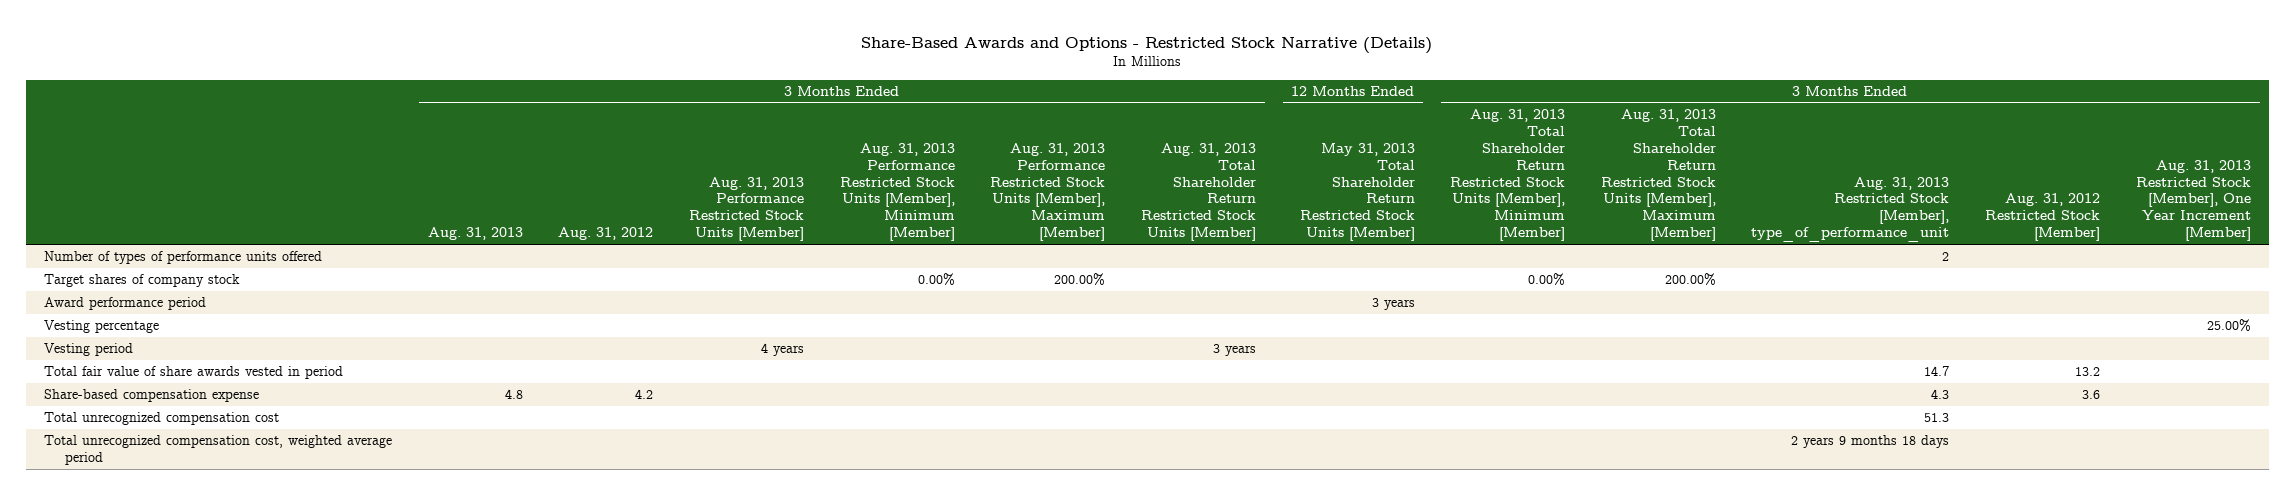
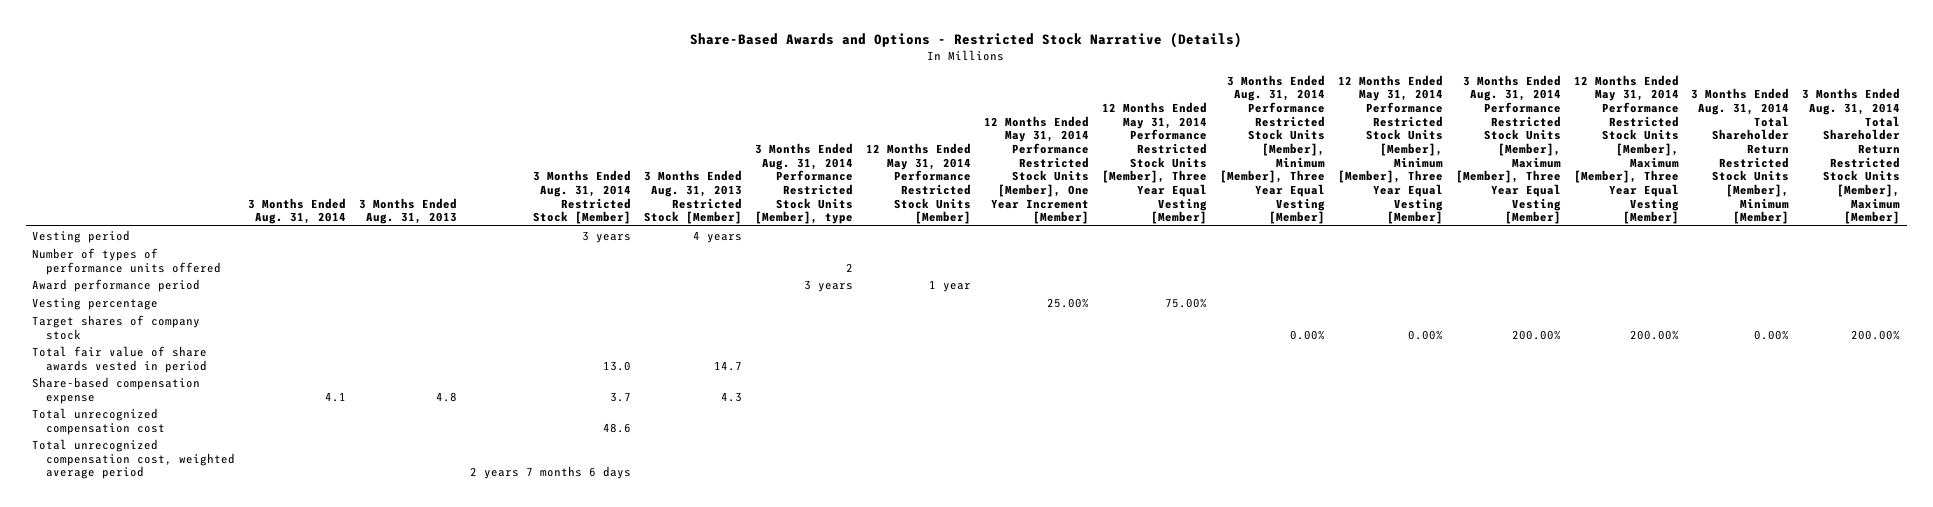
- | 3 Months Ended Aug. 31, 2013 | 3 Months Ended Aug. 31, 2012 | 3 Months Ended Aug. 31, 2013 Performance Restricted Stock Units [Member] | 3 Months Ended Aug. 31, 2013 Performance Restricted Stock Units [Member], Minimum [Member] | 3 Months Ended Aug. 31, 2013 Performance Restricted Stock Units [Member], Maximum [Member] | 3 Months Ended Aug. 31, 2013 Total Shareholder Return Restricted Stock Units [Member] | 12 Months Ended May 31, 2013 Total Shareholder Return Restricted Stock Units [Member] | 3 Months Ended Aug. 31, 2013 Total Shareholder Return Restricted Stock Units [Member], Minimum [Member] | 3 Months Ended Aug. 31, 2013 Total Shareholder Return Restricted Stock Units [Member], Maximum [Member] | 3 Months Ended Aug. 31, 2013 Restricted Stock [Member], type_of_performance_unit | 3 Months Ended Aug. 31, 2012 Restricted Stock [Member] | 3 Months Ended Aug. 31, 2013 Restricted Stock [Member], One Year Increment [Member]
+ | 3 Months Ended Aug. 31, 2014 | 3 Months Ended Aug. 31, 2013 | 3 Months Ended Aug. 31, 2014 Restricted Stock [Member] | 3 Months Ended Aug. 31, 2013 Restricted Stock [Member] | 3 Months Ended Aug. 31, 2014 Performance Restricted Stock Units [Member], type | 12 Months Ended May 31, 2014 Performance Restricted Stock Units [Member] | 12 Months Ended May 31, 2014 Performance Restricted Stock Units [Member], One Year Increment [Member] | 12 Months Ended May 31, 2014 Performance Restricted Stock Units [Member], Three Year Equal Vesting [Member] | 3 Months Ended Aug. 31, 2014 Performance Restricted Stock Units [Member], Minimum [Member], Three Year Equal Vesting [Member] | 12 Months Ended May 31, 2014 Performance Restricted Stock Units [Member], Minimum [Member], Three Year Equal Vesting [Member] | 3 Months Ended Aug. 31, 2014 Performance Restricted Stock Units [Member], Maximum [Member], Three Year Equal Vesting [Member] | 12 Months Ended May 31, 2014 Performance Restricted Stock Units [Member], Maximum [Member], Three Year Equal Vesting [Member] | 3 Months Ended Aug. 31, 2014 Total Shareholder Return Restricted Stock Units [Member], Minimum [Member] | 3 Months Ended Aug. 31, 2014 Total Shareholder Return Restricted Stock Units [Member], Maximum [Member]
moved up: Vesting period | | | 3 years | 4 years | | | | | | | | | |
moved down: Target shares of company stock | | | | | | | | | 0.00% | 0.00% | 200.00% | 200.00% | 0.00% | 200.00%

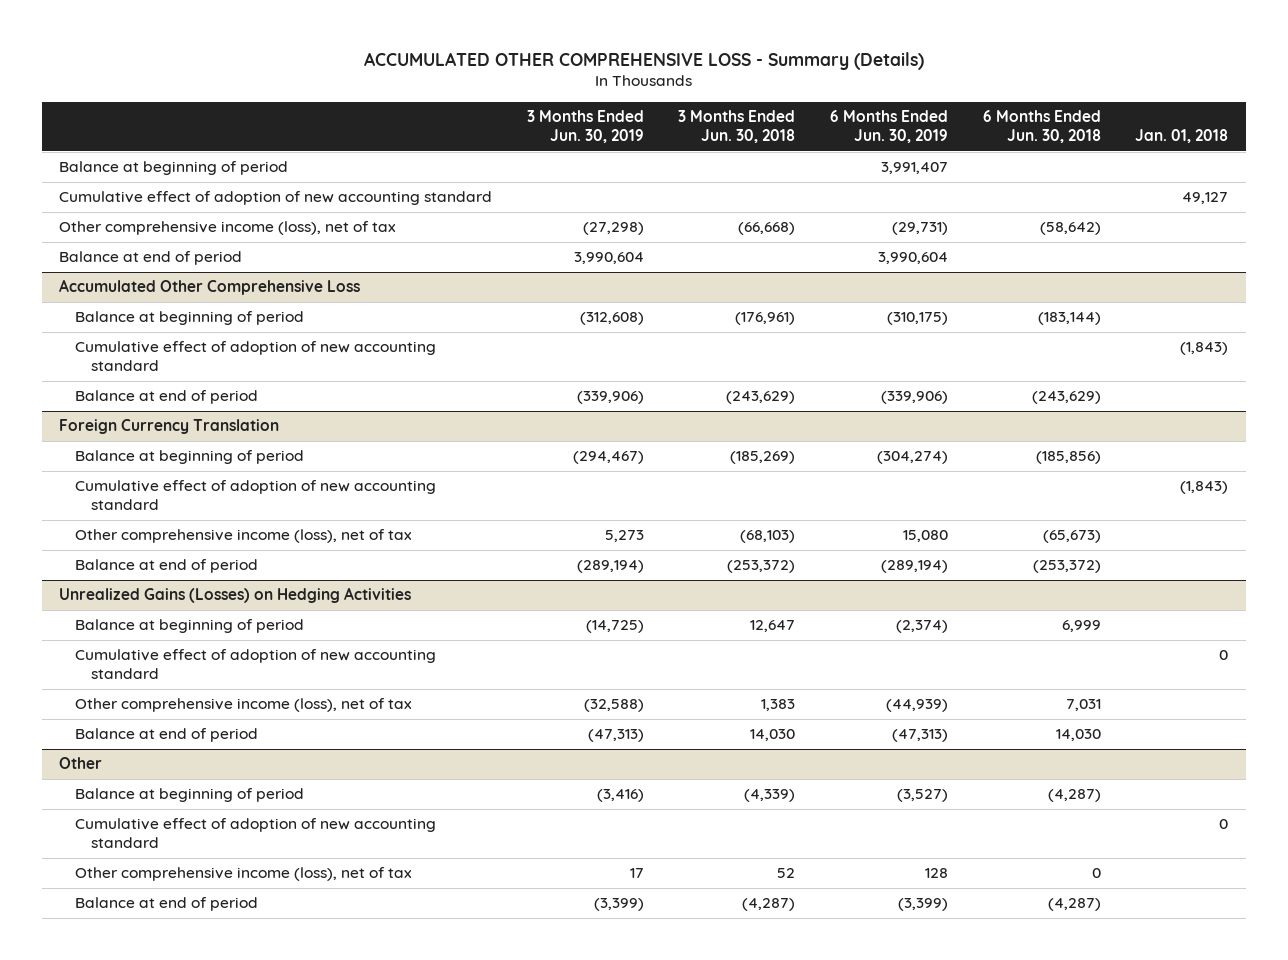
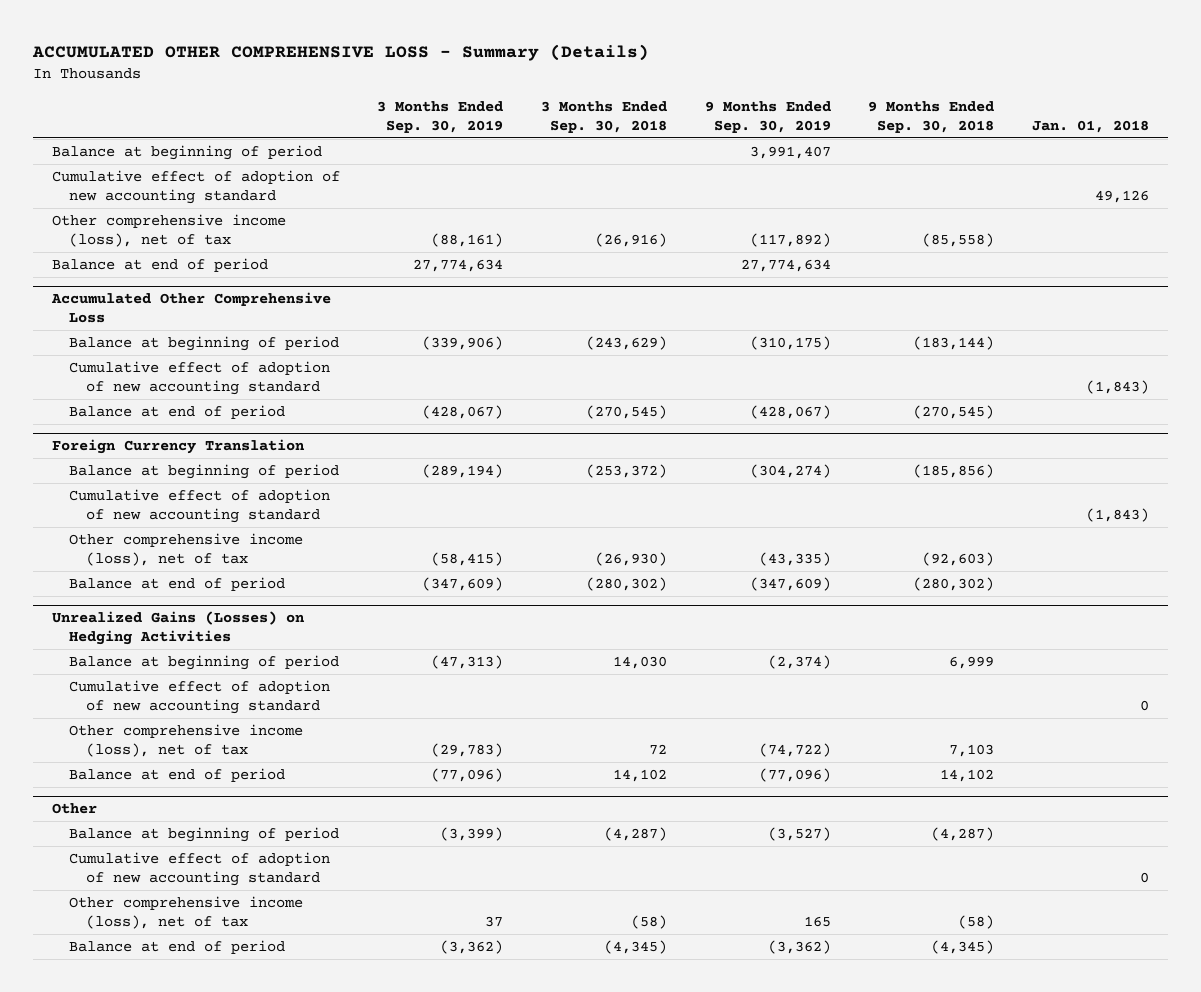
- | 3 Months Ended Jun. 30, 2019 | 3 Months Ended Jun. 30, 2018 | 6 Months Ended Jun. 30, 2019 | 6 Months Ended Jun. 30, 2018 | Jan. 01, 2018
+ | 3 Months Ended Sep. 30, 2019 | 3 Months Ended Sep. 30, 2018 | 9 Months Ended Sep. 30, 2019 | 9 Months Ended Sep. 30, 2018 | Jan. 01, 2018
- Cumulative effect of adoption of new accounting standard | | | | | 49,127
+ Cumulative effect of adoption of new accounting standard | | | | | 49,126

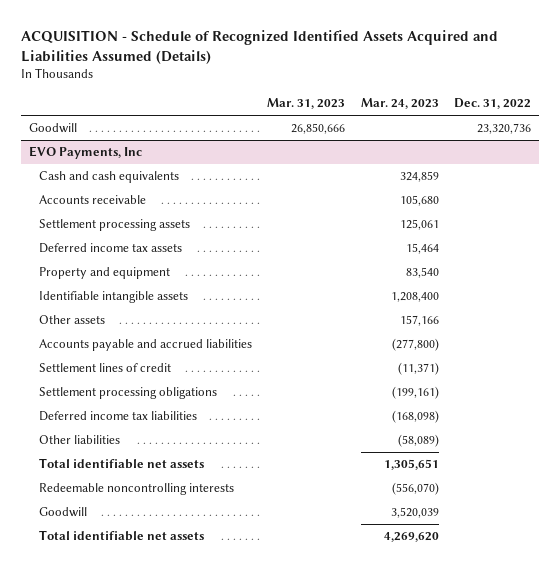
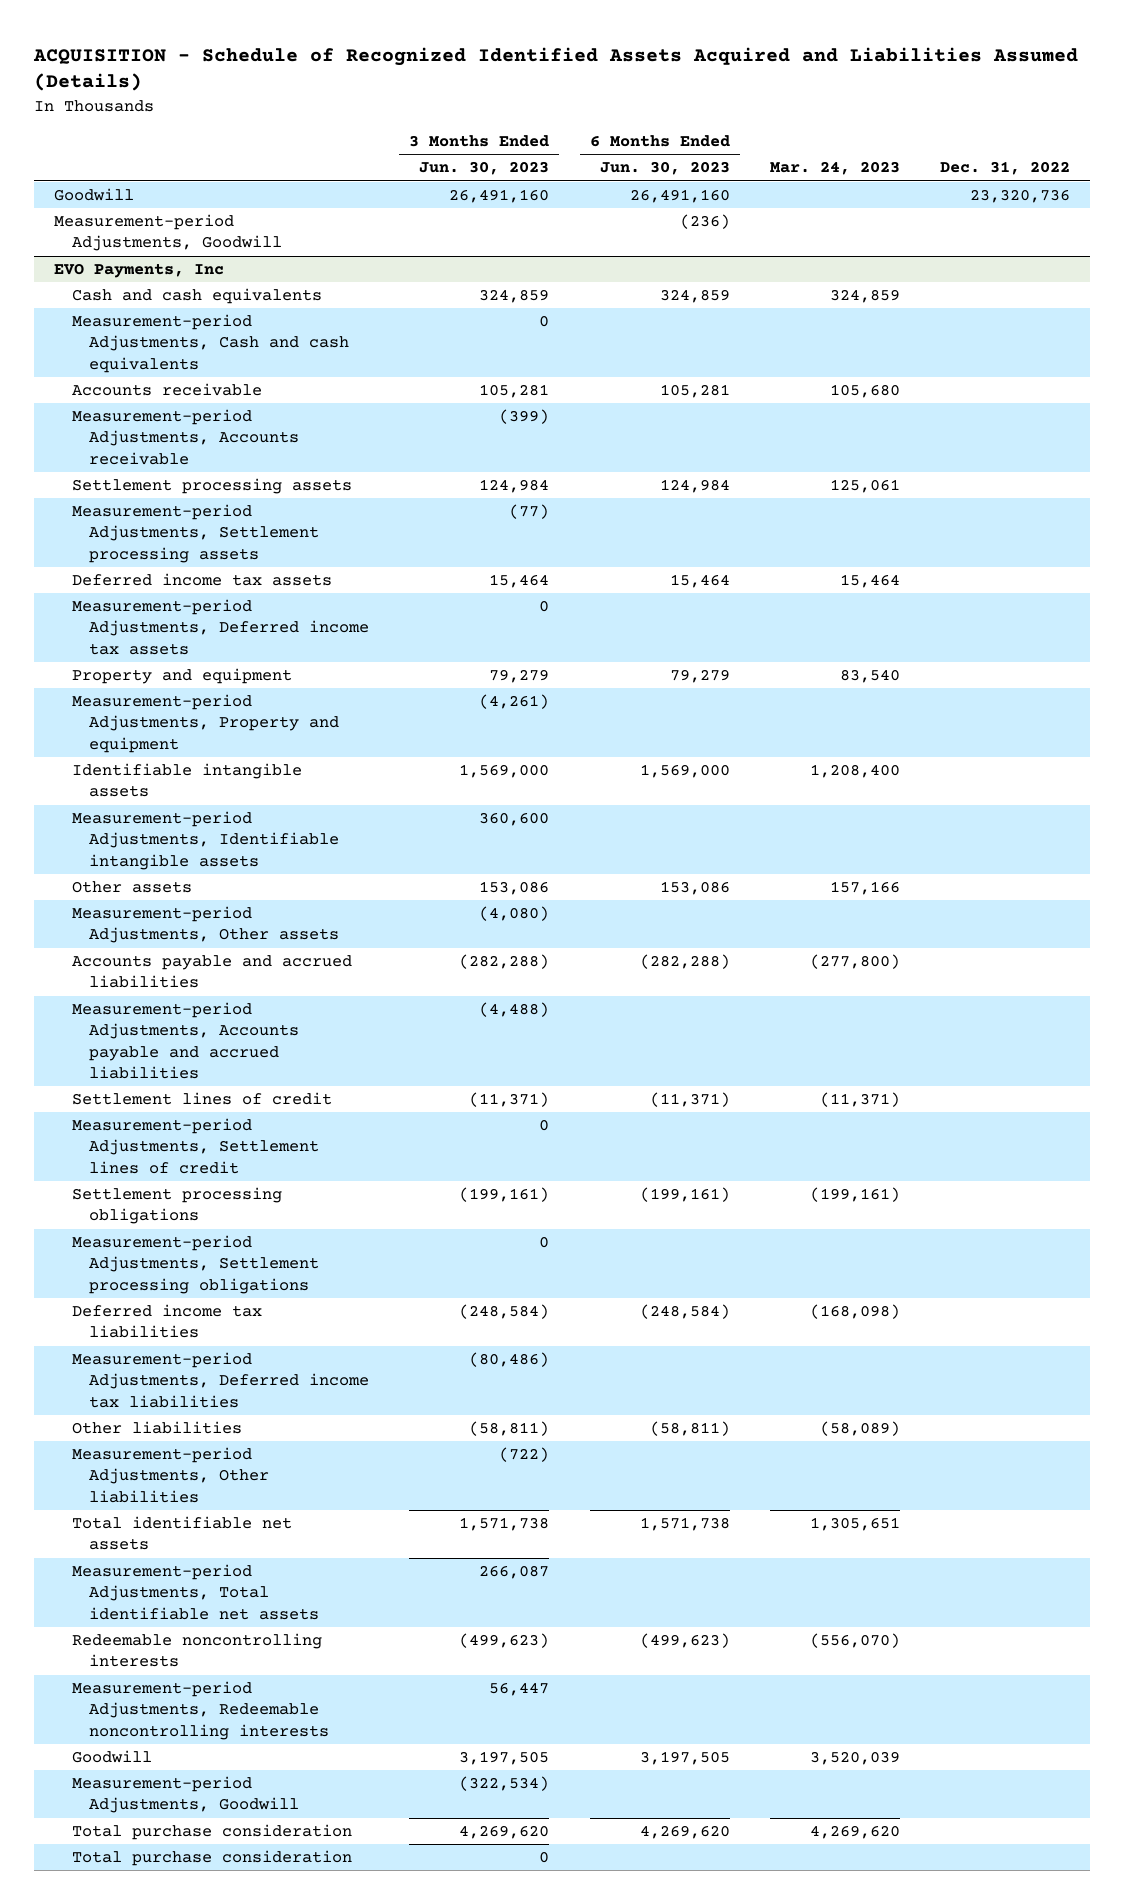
- | Mar. 31, 2023 | Mar. 24, 2023 | Dec. 31, 2022
+ | 3 Months Ended Jun. 30, 2023 | 6 Months Ended Jun. 30, 2023 | Mar. 24, 2023 | Dec. 31, 2022
+ Measurement-period Adjustments, Goodwill | | (236) | |
@ EVO Payments, Inc
+ Measurement-period Adjustments, Cash and cash equivalents | 0 | | |
+ Measurement-period Adjustments, Accounts receivable | (399) | | |
+ Measurement-period Adjustments, Settlement processing assets | (77) | | |
+ Measurement-period Adjustments, Deferred income tax assets | 0 | | |
+ Measurement-period Adjustments, Property and equipment | (4,261) | | |
+ Measurement-period Adjustments, Identifiable intangible assets | 360,600 | | |
+ Measurement-period Adjustments, Other assets | (4,080) | | |
+ Measurement-period Adjustments, Accounts payable and accrued liabilities | (4,488) | | |
+ Measurement-period Adjustments, Settlement lines of credit | 0 | | |
+ Measurement-period Adjustments, Settlement processing obligations | 0 | | |
+ Measurement-period Adjustments, Deferred income tax liabilities | (80,486) | | |
+ Measurement-period Adjustments, Other liabilities | (722) | | |
+ Measurement-period Adjustments, Total identifiable net assets | 266,087 | | |
+ Measurement-period Adjustments, Redeemable noncontrolling interests | 56,447 | | |
- Total identifiable net assets | | 4,269,620 |
+ Measurement-period Adjustments, Goodwill | (322,534) | | |
+ Total purchase consideration | 4,269,620 | 4,269,620 | 4,269,620 |
+ Total purchase consideration | 0 | | |

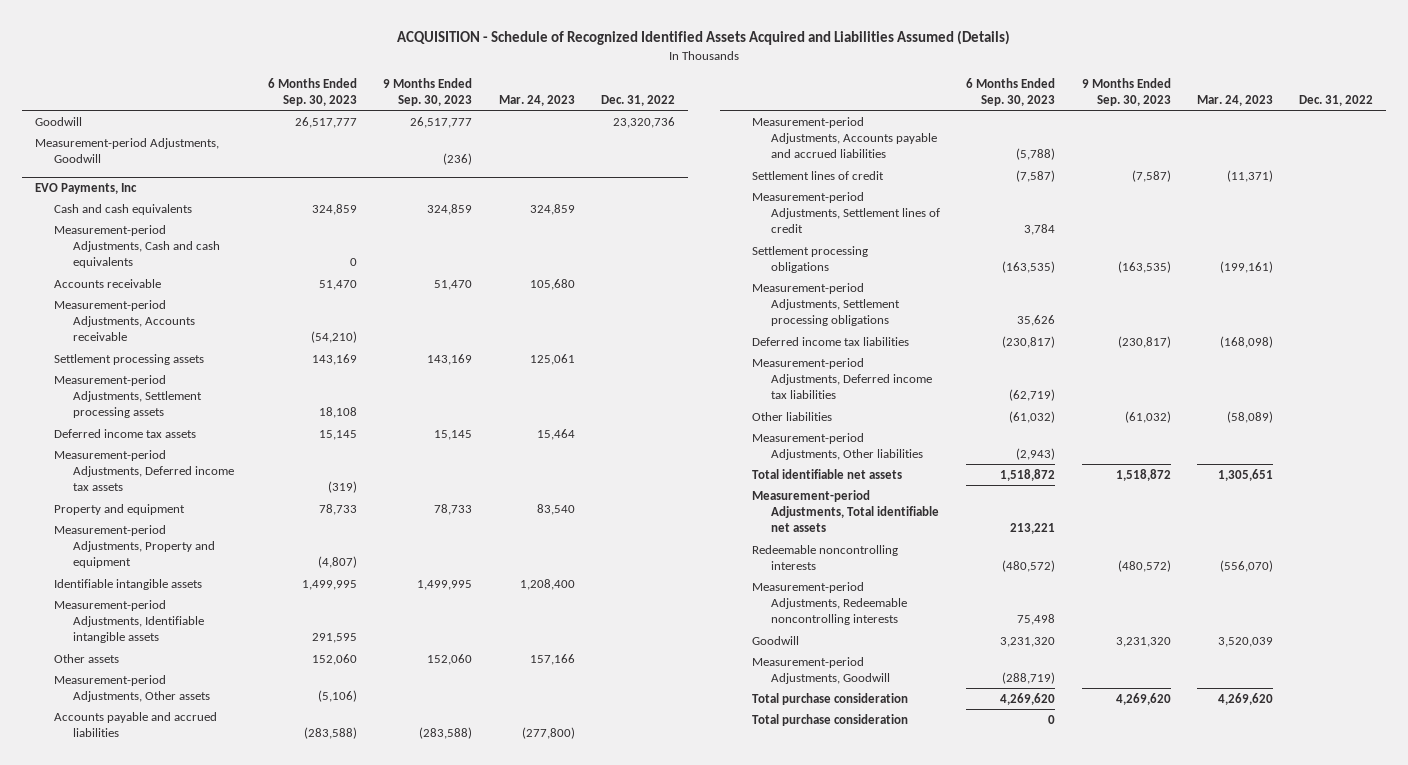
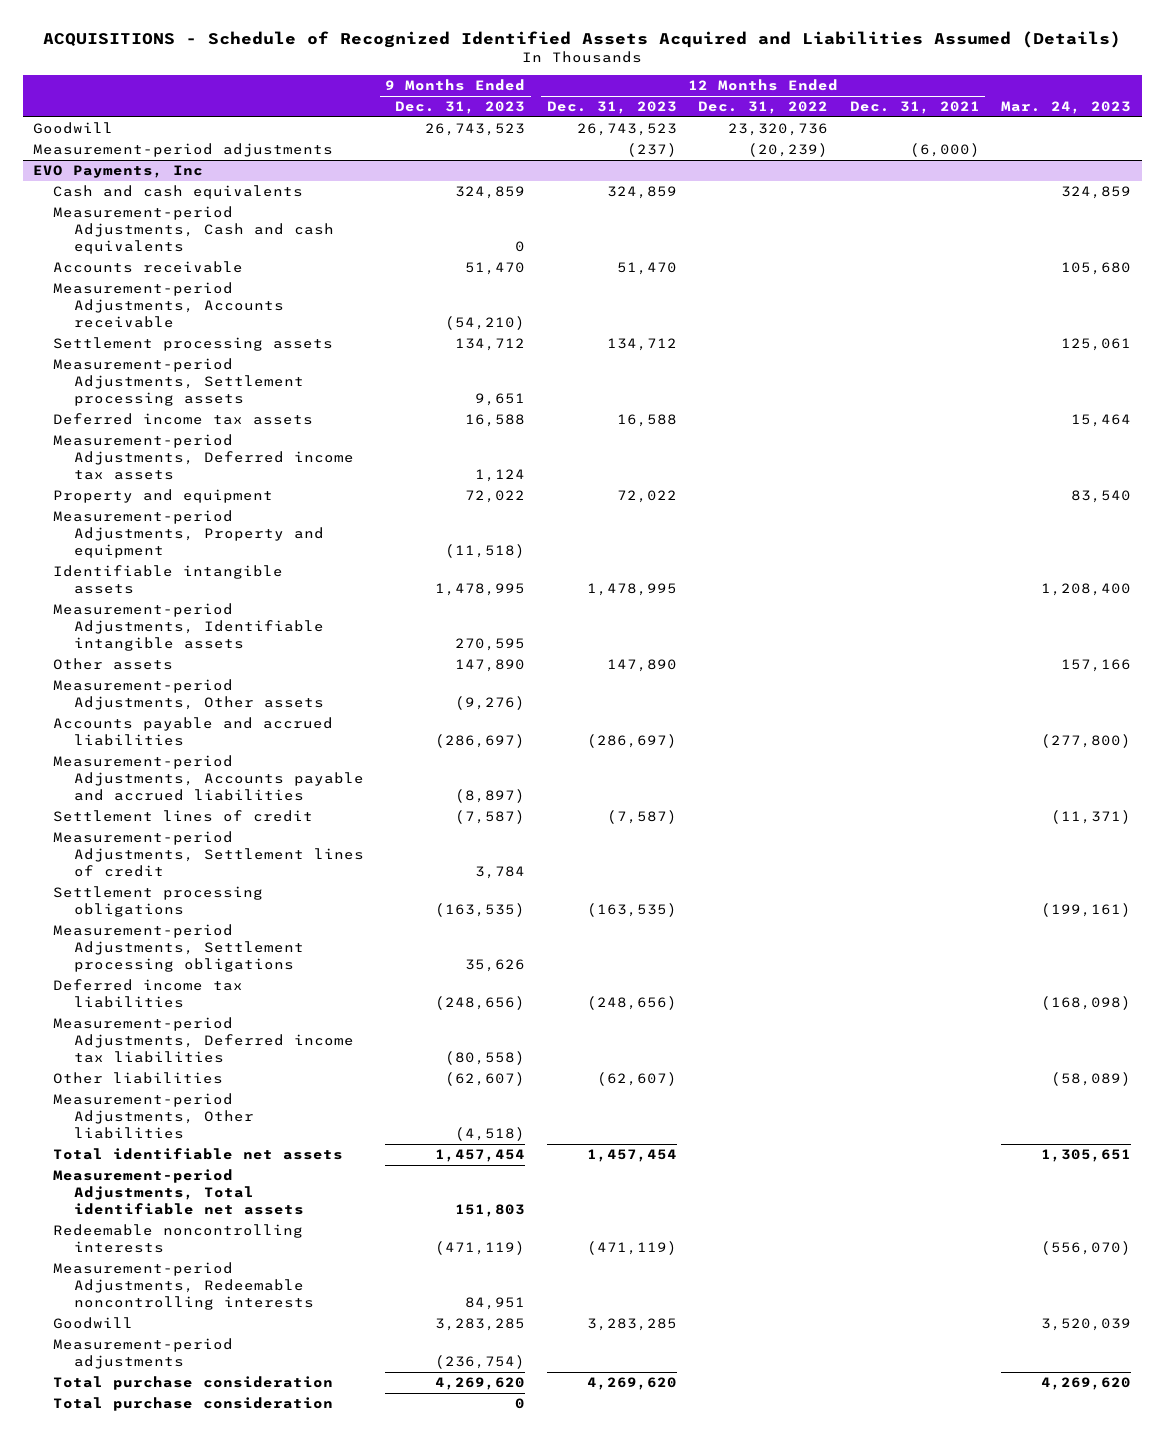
- ACQUISITION - Schedule of Recognized Identified Assets Acquired and Liabilities Assumed (Details)
+ ACQUISITIONS - Schedule of Recognized Identified Assets Acquired and Liabilities Assumed (Details)
- | 6 Months Ended Sep. 30, 2023 | 9 Months Ended Sep. 30, 2023 | Mar. 24, 2023 | Dec. 31, 2022
+ | 9 Months Ended Dec. 31, 2023 | 12 Months Ended Dec. 31, 2023 | 12 Months Ended Dec. 31, 2022 | 12 Months Ended Dec. 31, 2021 | Mar. 24, 2023
- Measurement-period Adjustments, Goodwill | | (236) | |
+ Measurement-period adjustments | | (237) | (20,239) | (6,000) |
@ EVO Payments, Inc
- Measurement-period Adjustments, Goodwill | (288,719) | | |
+ Measurement-period adjustments | (236,754) | | | |

